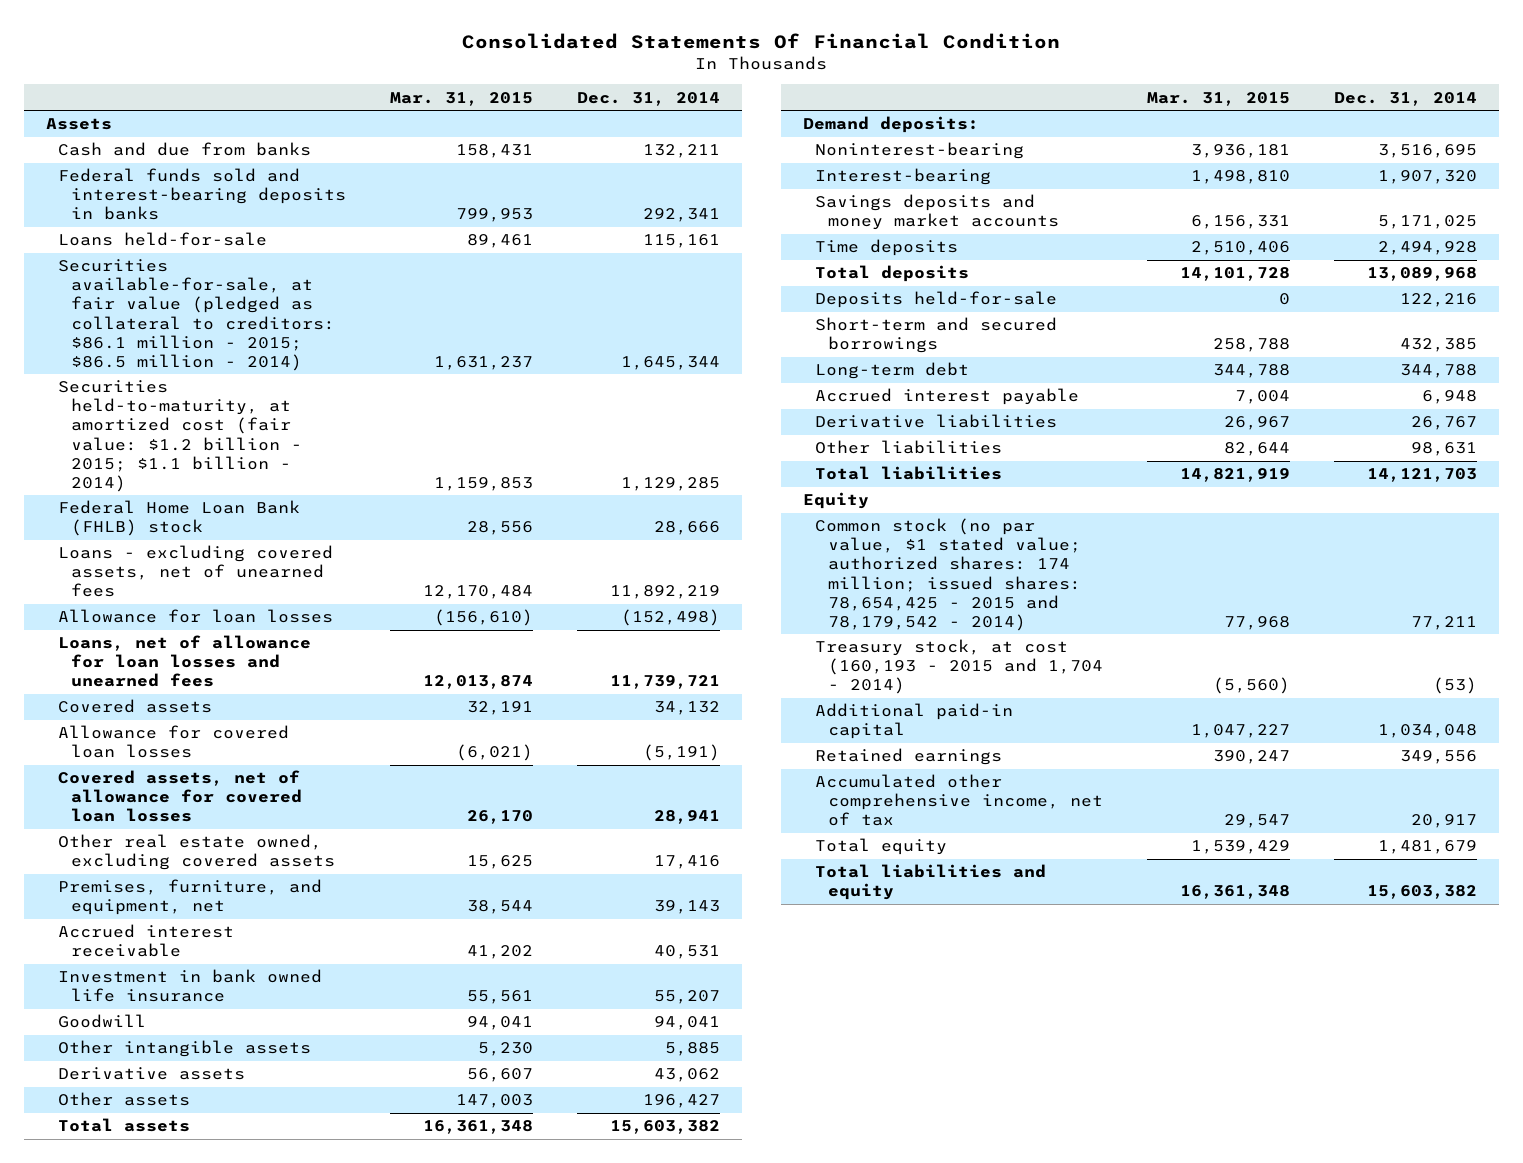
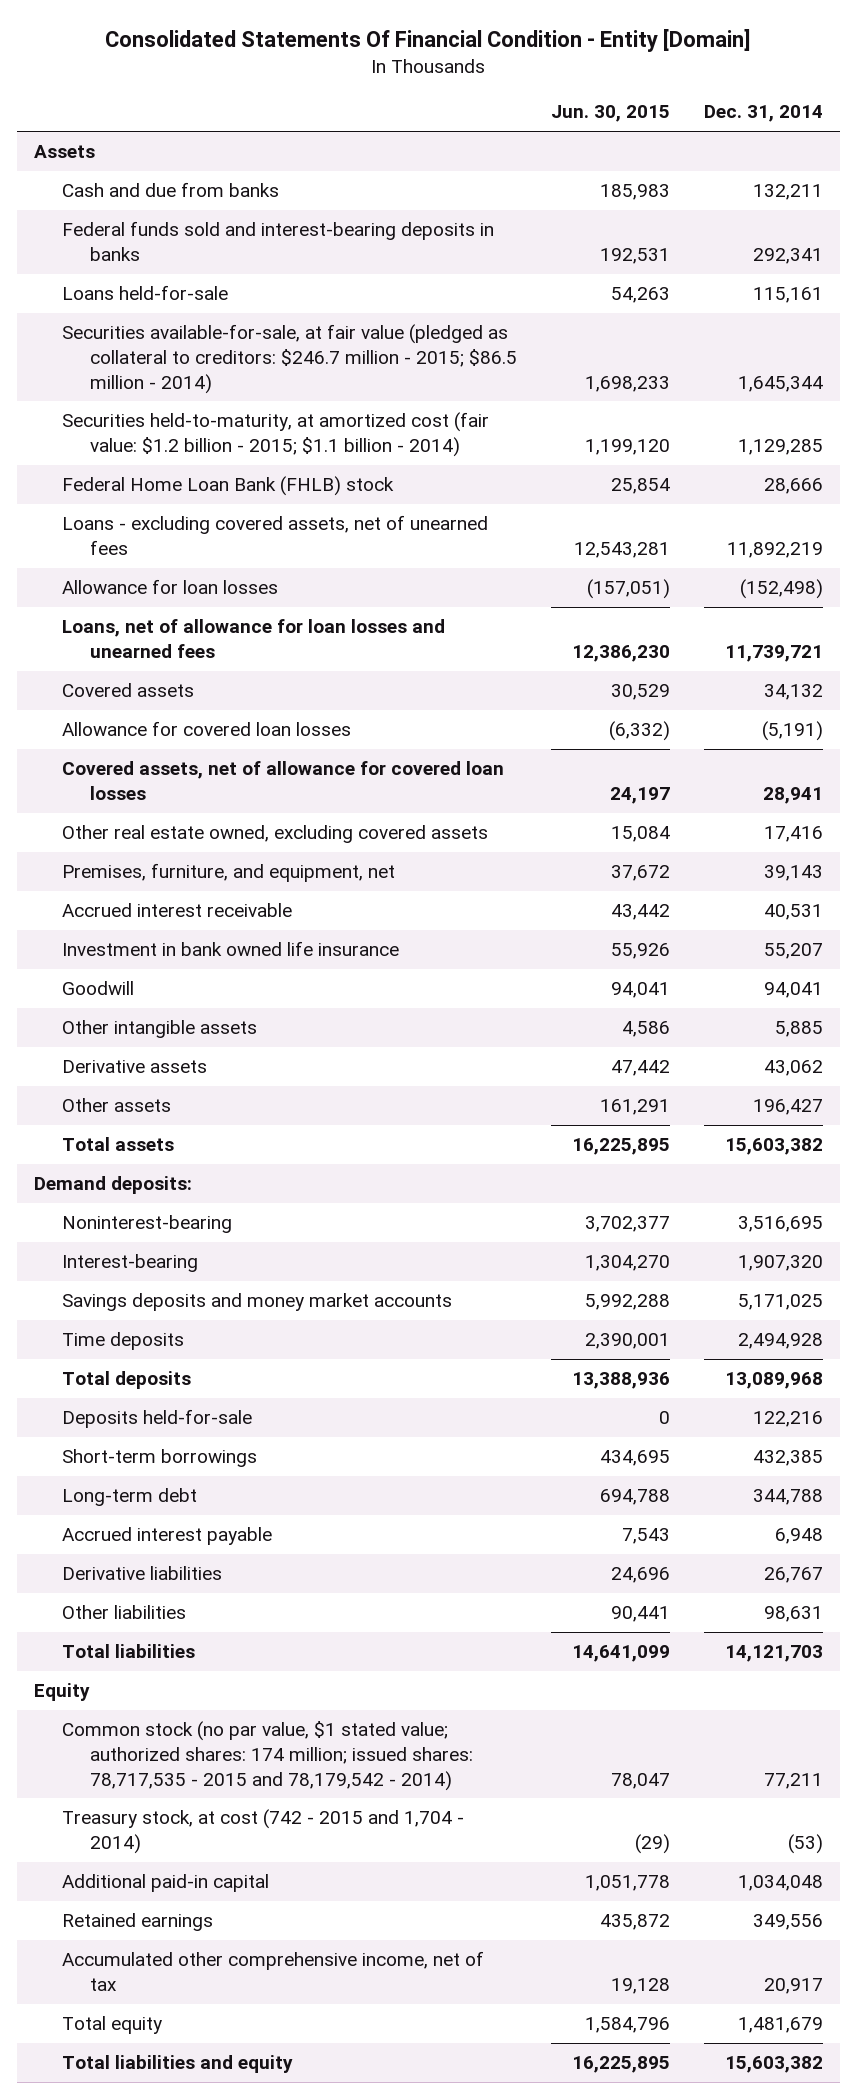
- Consolidated Statements Of Financial Condition
+ Consolidated Statements Of Financial Condition - Entity [Domain]
- | Mar. 31, 2015 | Dec. 31, 2014
+ | Jun. 30, 2015 | Dec. 31, 2014
- Securities available-for-sale, at fair value (pledged as collateral to creditors: $86.1 million - 2015; $86.5 million - 2014) | 1,631,237 | 1,645,344
+ Securities available-for-sale, at fair value (pledged as collateral to creditors: $246.7 million - 2015; $86.5 million - 2014) | 1,698,233 | 1,645,344
- Short-term and secured borrowings | 258,788 | 432,385
+ Short-term borrowings | 434,695 | 432,385
- Common stock (no par value, $1 stated value; authorized shares: 174 million; issued shares: 78,654,425 - 2015 and 78,179,542 - 2014) | 77,968 | 77,211
- Treasury stock, at cost (160,193 - 2015 and 1,704 - 2014) | (5,560) | (53)
+ Common stock (no par value, $1 stated value; authorized shares: 174 million; issued shares: 78,717,535 - 2015 and 78,179,542 - 2014) | 78,047 | 77,211
+ Treasury stock, at cost (742 - 2015 and 1,704 - 2014) | (29) | (53)

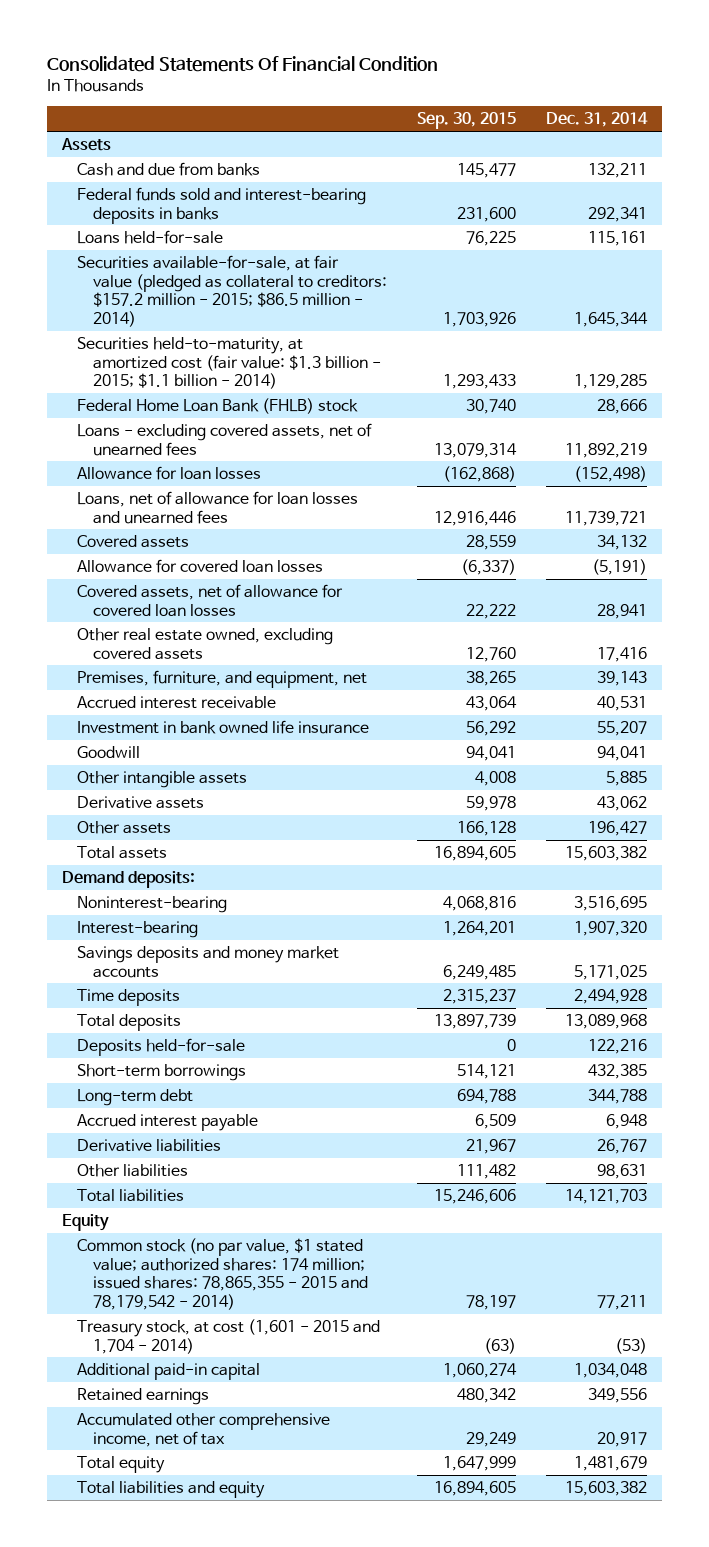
- Consolidated Statements Of Financial Condition - Entity [Domain]
+ Consolidated Statements Of Financial Condition
- | Jun. 30, 2015 | Dec. 31, 2014
+ | Sep. 30, 2015 | Dec. 31, 2014
- Securities available-for-sale, at fair value (pledged as collateral to creditors: $246.7 million - 2015; $86.5 million - 2014) | 1,698,233 | 1,645,344
- Securities held-to-maturity, at amortized cost (fair value: $1.2 billion - 2015; $1.1 billion - 2014) | 1,199,120 | 1,129,285
+ Securities available-for-sale, at fair value (pledged as collateral to creditors: $157.2 million - 2015; $86.5 million - 2014) | 1,703,926 | 1,645,344
+ Securities held-to-maturity, at amortized cost (fair value: $1.3 billion - 2015; $1.1 billion - 2014) | 1,293,433 | 1,129,285
- Common stock (no par value, $1 stated value; authorized shares: 174 million; issued shares: 78,717,535 - 2015 and 78,179,542 - 2014) | 78,047 | 77,211
- Treasury stock, at cost (742 - 2015 and 1,704 - 2014) | (29) | (53)
+ Common stock (no par value, $1 stated value; authorized shares: 174 million; issued shares: 78,865,355 - 2015 and 78,179,542 - 2014) | 78,197 | 77,211
+ Treasury stock, at cost (1,601 - 2015 and 1,704 - 2014) | (63) | (53)

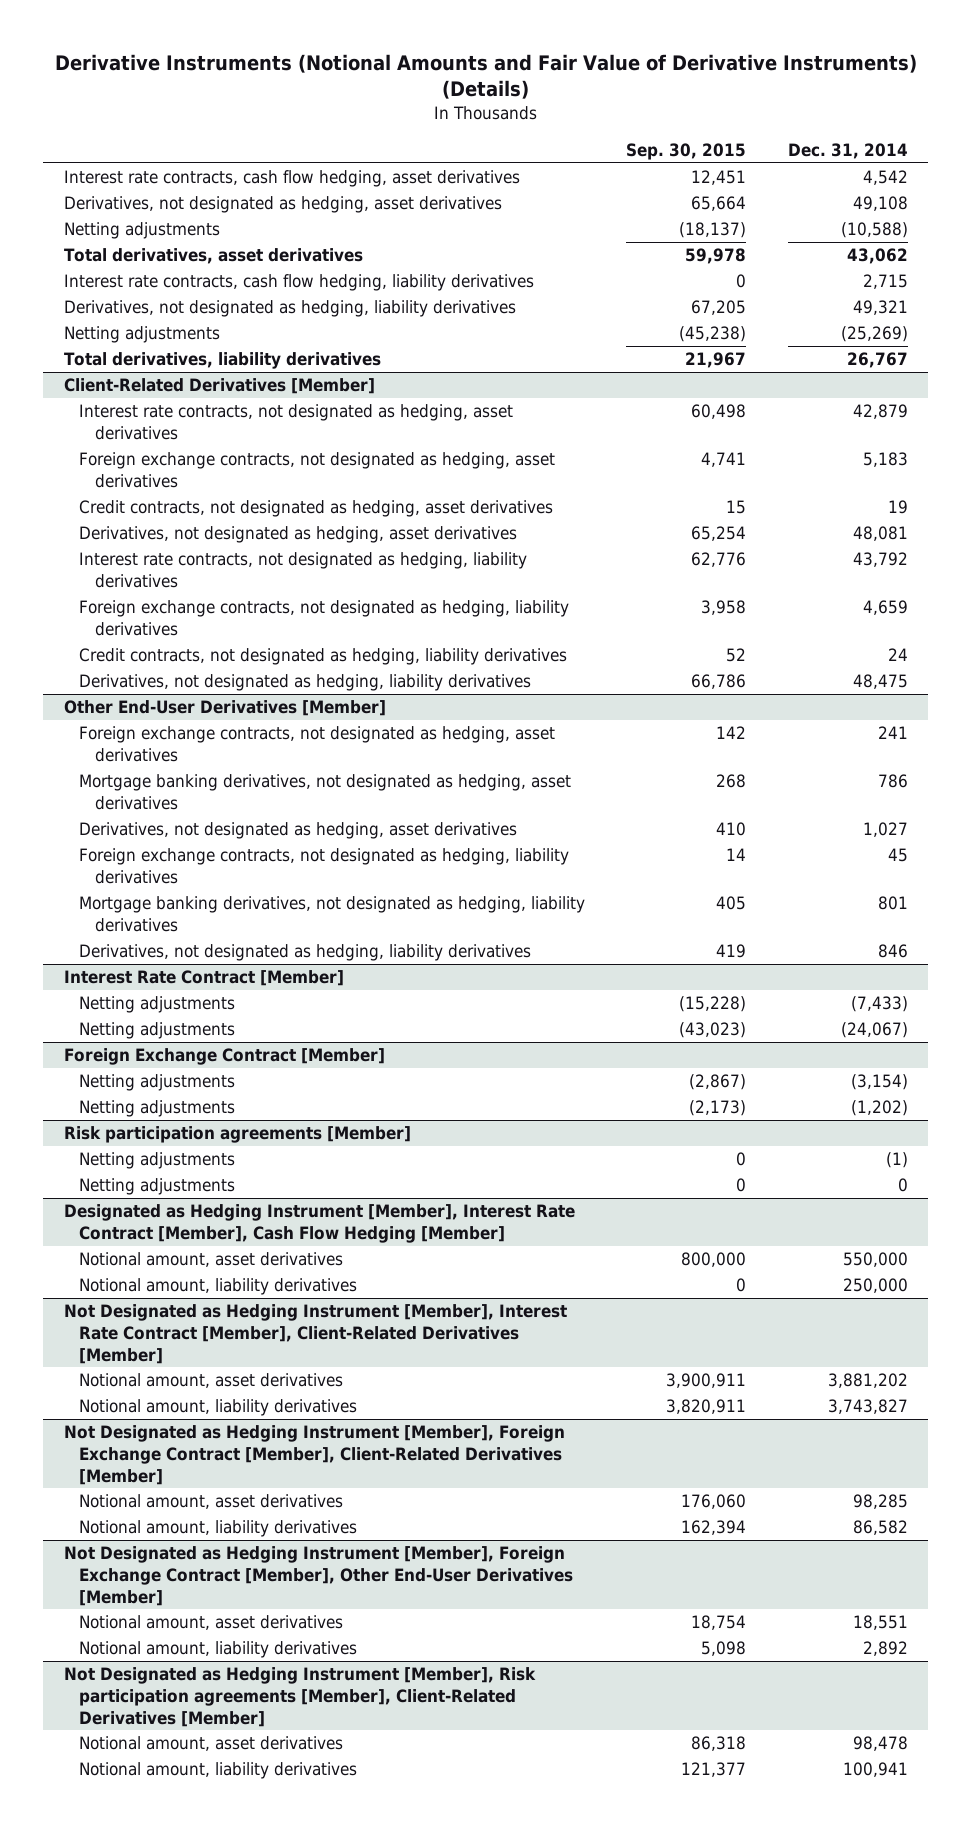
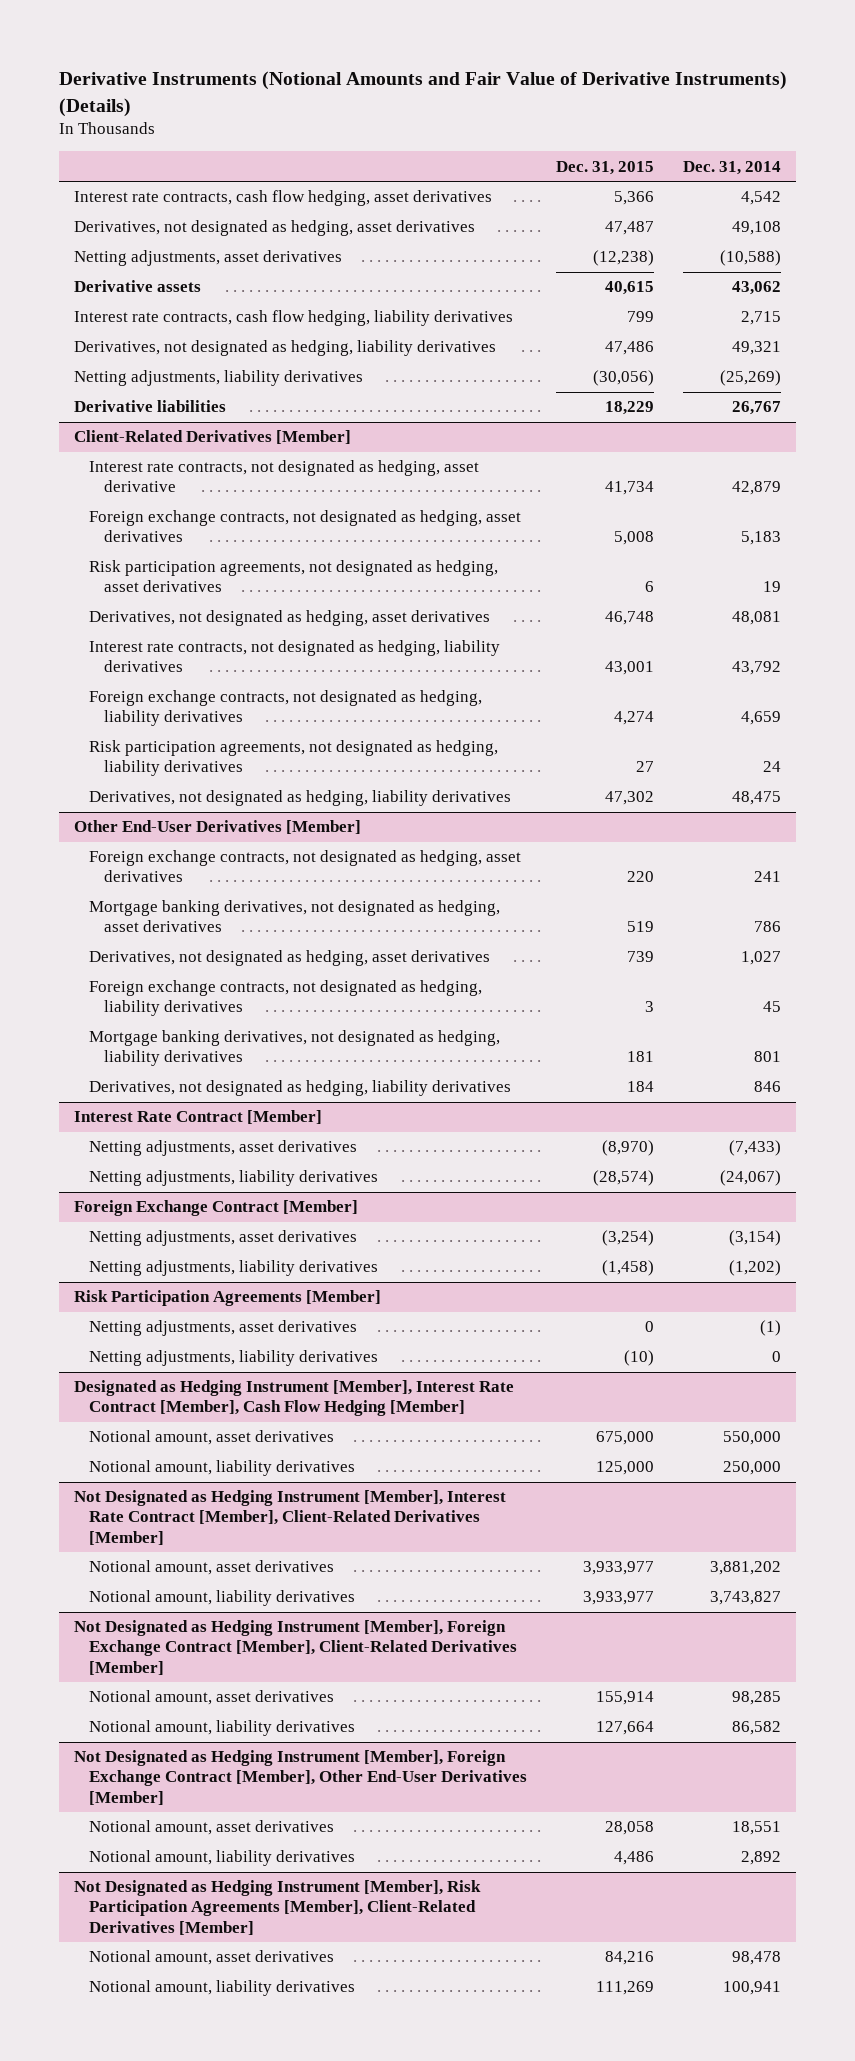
- | Sep. 30, 2015 | Dec. 31, 2014
+ | Dec. 31, 2015 | Dec. 31, 2014
- Netting adjustments | (18,137) | (10,588)
- Total derivatives, asset derivatives | 59,978 | 43,062
+ Netting adjustments, asset derivatives | (12,238) | (10,588)
+ Derivative assets | 40,615 | 43,062
- Netting adjustments | (45,238) | (25,269)
- Total derivatives, liability derivatives | 21,967 | 26,767
+ Netting adjustments, liability derivatives | (30,056) | (25,269)
+ Derivative liabilities | 18,229 | 26,767
@ Client-Related Derivatives [Member]
- Interest rate contracts, not designated as hedging, asset derivatives | 60,498 | 42,879
+ Interest rate contracts, not designated as hedging, asset derivative | 41,734 | 42,879
- Credit contracts, not designated as hedging, asset derivatives | 15 | 19
+ Risk participation agreements, not designated as hedging, asset derivatives | 6 | 19
- Credit contracts, not designated as hedging, liability derivatives | 52 | 24
+ Risk participation agreements, not designated as hedging, liability derivatives | 27 | 24
@ Interest Rate Contract [Member]
- Netting adjustments | (15,228) | (7,433)
- Netting adjustments | (43,023) | (24,067)
+ Netting adjustments, asset derivatives | (8,970) | (7,433)
+ Netting adjustments, liability derivatives | (28,574) | (24,067)
@ Foreign Exchange Contract [Member]
- Netting adjustments | (2,867) | (3,154)
- Netting adjustments | (2,173) | (1,202)
- Risk participation agreements [Member]
- Netting adjustments | 0 | (1)
- Netting adjustments | 0 | 0
@ Foreign Exchange Contract [Member]
+ Netting adjustments, asset derivatives | (3,254) | (3,154)
+ Netting adjustments, liability derivatives | (1,458) | (1,202)
+ Risk Participation Agreements [Member]
+ Netting adjustments, asset derivatives | 0 | (1)
+ Netting adjustments, liability derivatives | (10) | 0
- Not Designated as Hedging Instrument [Member], Risk participation agreements [Member], Client-Related Derivatives [Member]
+ Not Designated as Hedging Instrument [Member], Risk Participation Agreements [Member], Client-Related Derivatives [Member]

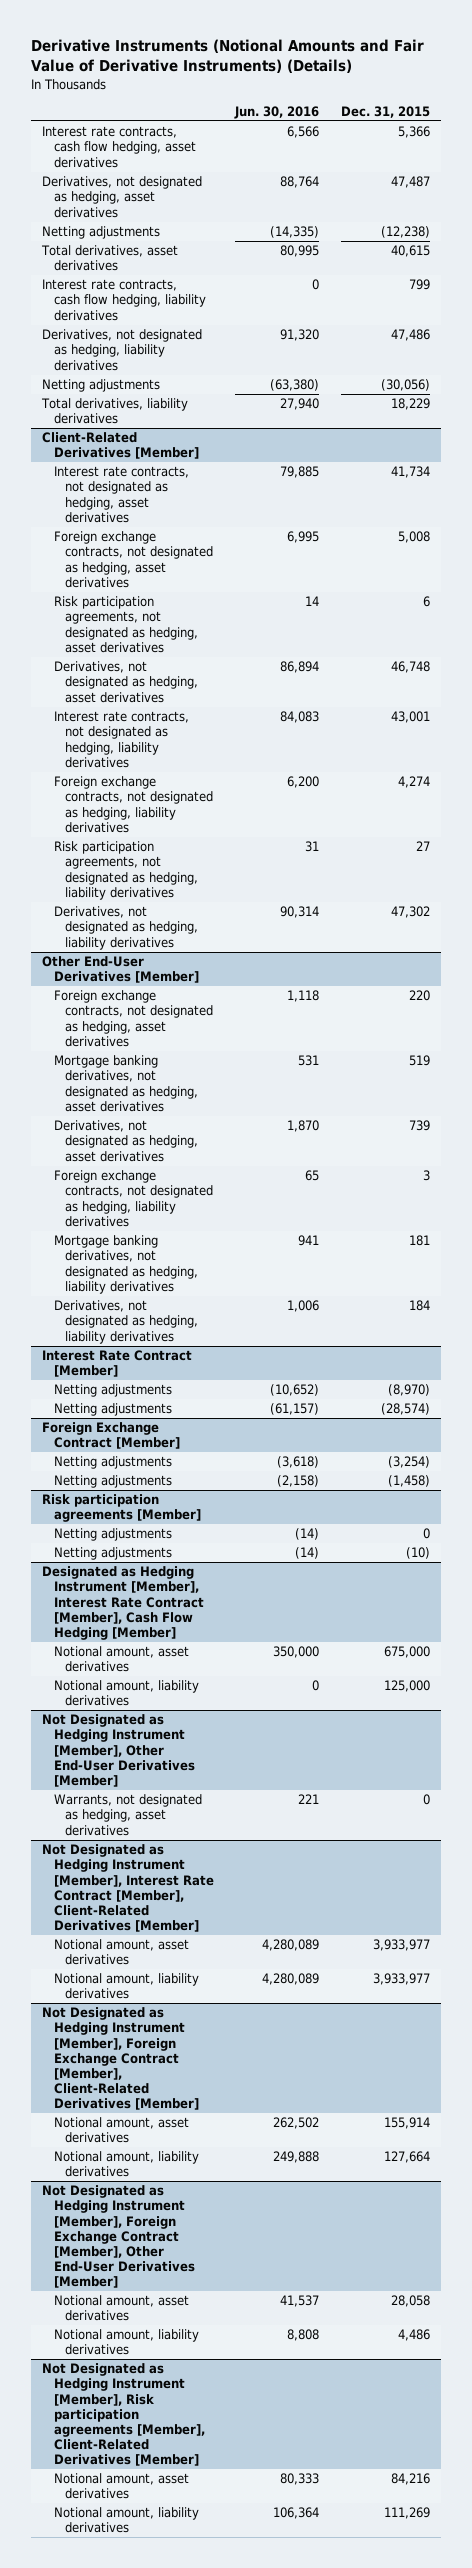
- | Dec. 31, 2015 | Dec. 31, 2014
+ | Jun. 30, 2016 | Dec. 31, 2015
- Netting adjustments, asset derivatives | (12,238) | (10,588)
- Derivative assets | 40,615 | 43,062
+ Netting adjustments | (14,335) | (12,238)
+ Total derivatives, asset derivatives | 80,995 | 40,615
- Netting adjustments, liability derivatives | (30,056) | (25,269)
- Derivative liabilities | 18,229 | 26,767
+ Netting adjustments | (63,380) | (30,056)
+ Total derivatives, liability derivatives | 27,940 | 18,229
@ Client-Related Derivatives [Member]
- Interest rate contracts, not designated as hedging, asset derivative | 41,734 | 42,879
+ Interest rate contracts, not designated as hedging, asset derivatives | 79,885 | 41,734
@ Interest Rate Contract [Member]
- Netting adjustments, asset derivatives | (8,970) | (7,433)
- Netting adjustments, liability derivatives | (28,574) | (24,067)
+ Netting adjustments | (10,652) | (8,970)
+ Netting adjustments | (61,157) | (28,574)
@ Foreign Exchange Contract [Member]
- Netting adjustments, asset derivatives | (3,254) | (3,154)
- Netting adjustments, liability derivatives | (1,458) | (1,202)
- Risk Participation Agreements [Member]
- Netting adjustments, asset derivatives | 0 | (1)
- Netting adjustments, liability derivatives | (10) | 0
@ Foreign Exchange Contract [Member]
+ Netting adjustments | (3,618) | (3,254)
+ Netting adjustments | (2,158) | (1,458)
+ Risk participation agreements [Member]
+ Netting adjustments | (14) | 0
+ Netting adjustments | (14) | (10)
+ Not Designated as Hedging Instrument [Member], Other End-User Derivatives [Member]
+ Warrants, not designated as hedging, asset derivatives | 221 | 0
- Not Designated as Hedging Instrument [Member], Risk Participation Agreements [Member], Client-Related Derivatives [Member]
+ Not Designated as Hedging Instrument [Member], Risk participation agreements [Member], Client-Related Derivatives [Member]

